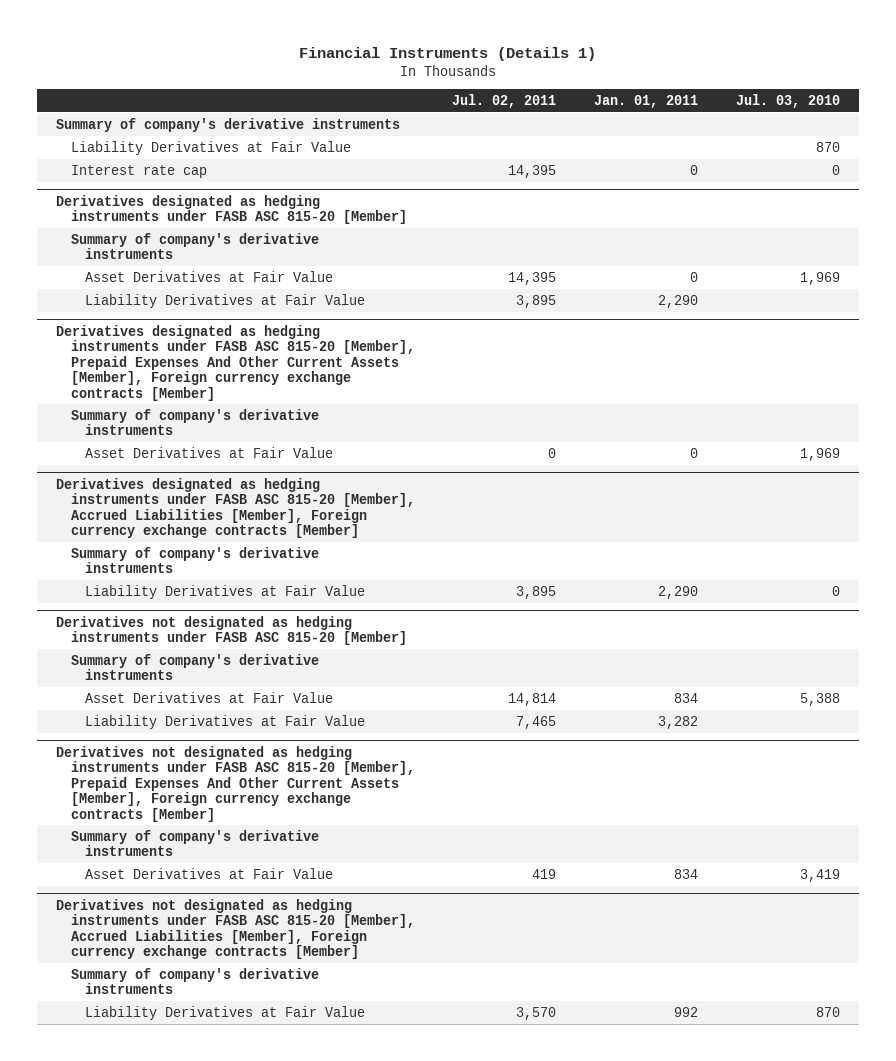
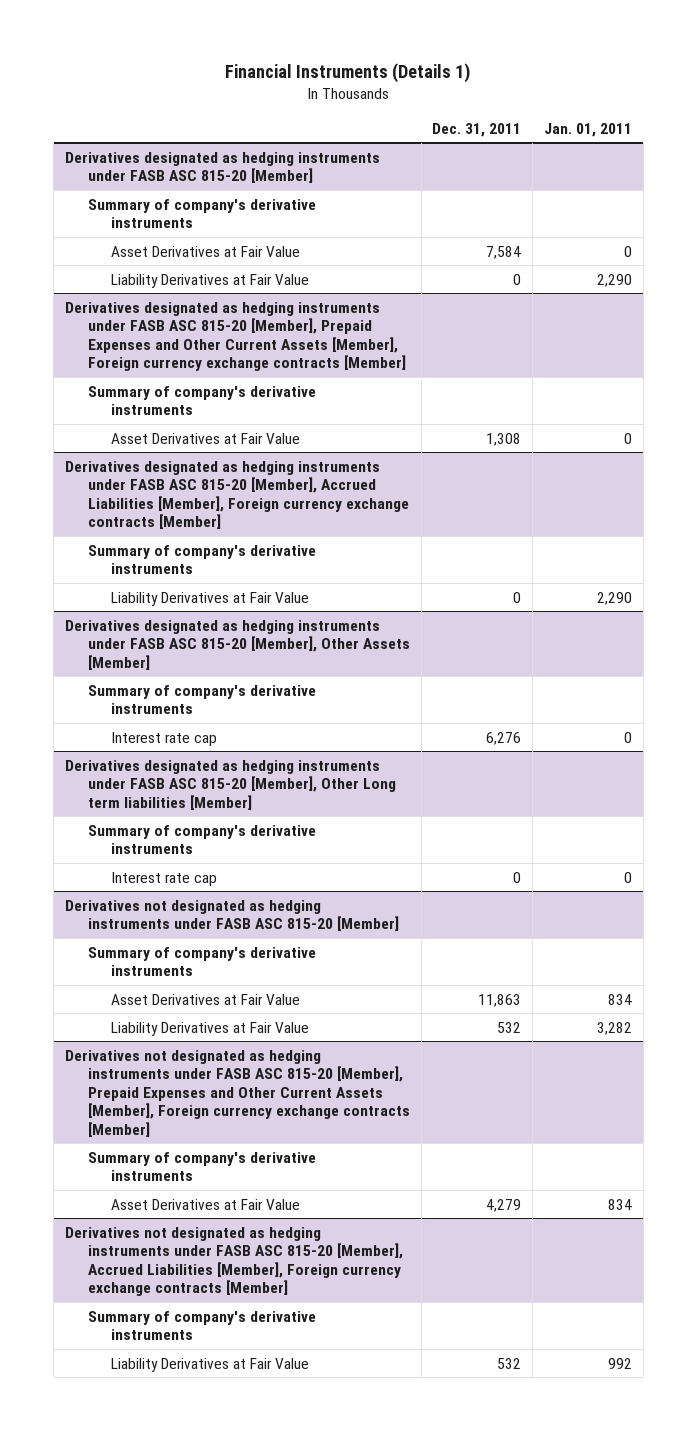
- | Jul. 02, 2011 | Jan. 01, 2011 | Jul. 03, 2010
+ | Dec. 31, 2011 | Jan. 01, 2011
- Summary of company's derivative instruments
- Liability Derivatives at Fair Value | | | 870
- Interest rate cap | 14,395 | 0 | 0
- Derivatives designated as hedging instruments under FASB ASC 815-20 [Member], Prepaid Expenses And Other Current Assets [Member], Foreign currency exchange contracts [Member]
+ Derivatives designated as hedging instruments under FASB ASC 815-20 [Member], Prepaid Expenses and Other Current Assets [Member], Foreign currency exchange contracts [Member]
+ Derivatives designated as hedging instruments under FASB ASC 815-20 [Member], Other Assets [Member]
+ Summary of company's derivative instruments
+ Interest rate cap | 6,276 | 0
+ Derivatives designated as hedging instruments under FASB ASC 815-20 [Member], Other Long term liabilities [Member]
+ Summary of company's derivative instruments
+ Interest rate cap | 0 | 0
- Derivatives not designated as hedging instruments under FASB ASC 815-20 [Member], Prepaid Expenses And Other Current Assets [Member], Foreign currency exchange contracts [Member]
+ Derivatives not designated as hedging instruments under FASB ASC 815-20 [Member], Prepaid Expenses and Other Current Assets [Member], Foreign currency exchange contracts [Member]

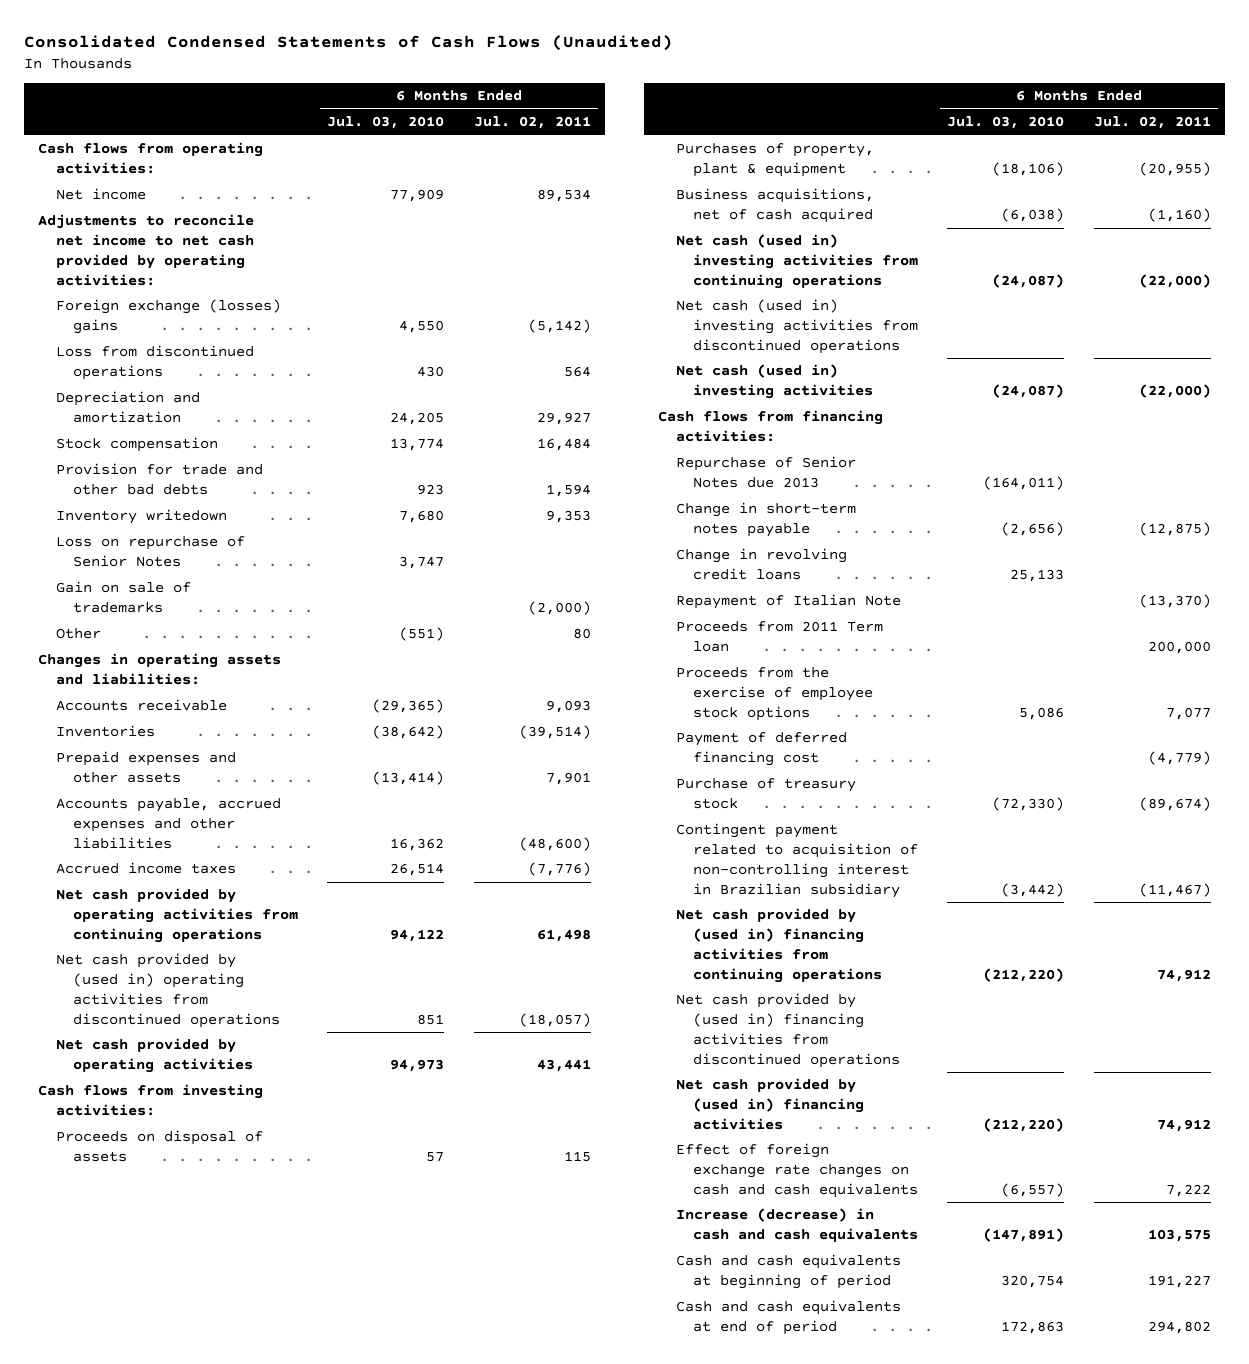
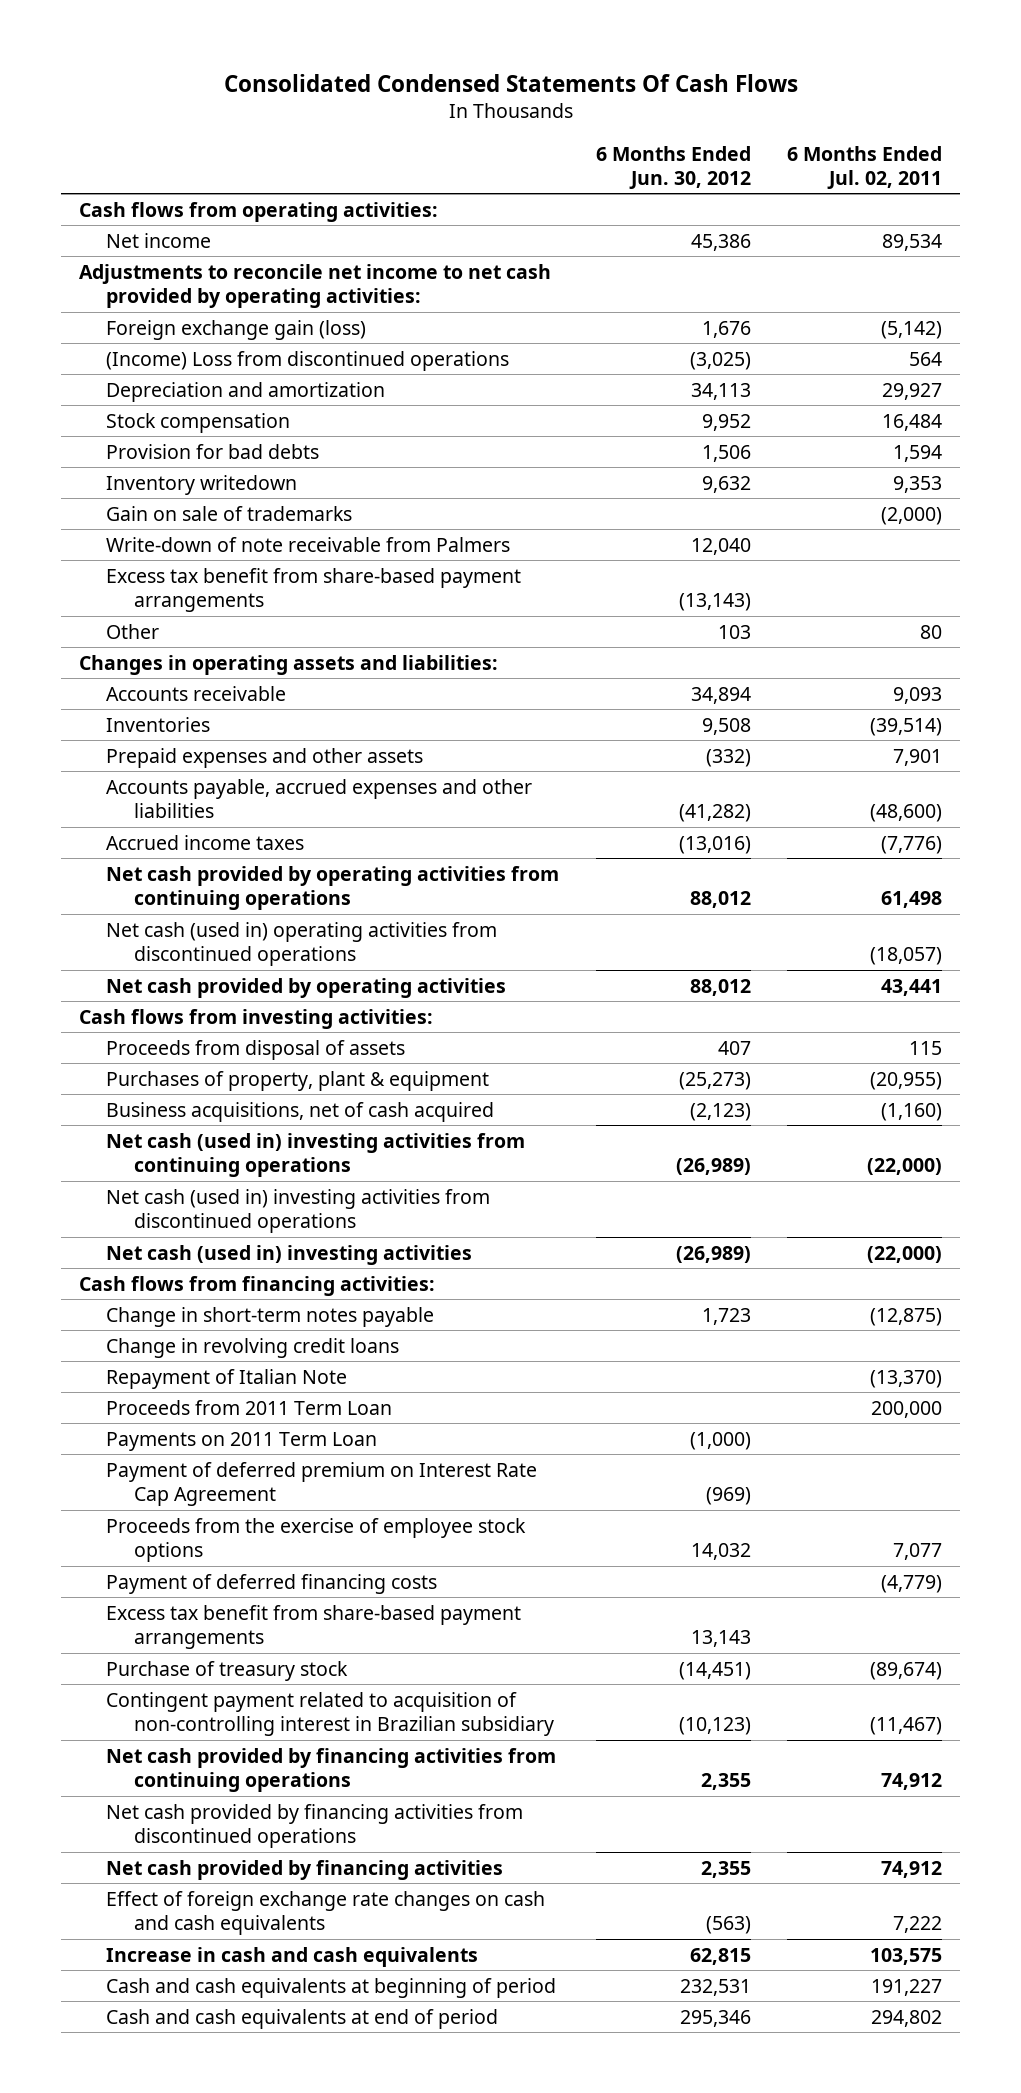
- Consolidated Condensed Statements of Cash Flows (Unaudited)
+ Consolidated Condensed Statements Of Cash Flows
- | 6 Months Ended Jul. 03, 2010 | 6 Months Ended Jul. 02, 2011
+ | 6 Months Ended Jun. 30, 2012 | 6 Months Ended Jul. 02, 2011
- Foreign exchange (losses) gains | 4,550 | (5,142)
- Loss from discontinued operations | 430 | 564
+ Foreign exchange gain (loss) | 1,676 | (5,142)
+ (Income) Loss from discontinued operations | (3,025) | 564
- Provision for trade and other bad debts | 923 | 1,594
+ Provision for bad debts | 1,506 | 1,594
- Loss on repurchase of Senior Notes | 3,747 |
+ Write-down of note receivable from Palmers | 12,040 |
+ Excess tax benefit from share-based payment arrangements | (13,143) |
- Net cash provided by (used in) operating activities from discontinued operations | 851 | (18,057)
+ Net cash (used in) operating activities from discontinued operations | | (18,057)
- Proceeds on disposal of assets | 57 | 115
+ Proceeds from disposal of assets | 407 | 115
- Repurchase of Senior Notes due 2013 | (164,011) |
- Proceeds from 2011 Term loan | | 200,000
+ Proceeds from 2011 Term Loan | | 200,000
+ Payments on 2011 Term Loan | (1,000) |
+ Payment of deferred premium on Interest Rate Cap Agreement | (969) |
- Payment of deferred financing cost | | (4,779)
+ Payment of deferred financing costs | | (4,779)
+ Excess tax benefit from share-based payment arrangements | 13,143 |
- Net cash provided by (used in) financing activities from continuing operations | (212,220) | 74,912
- Net cash provided by (used in) financing activities from discontinued operations
- Net cash provided by (used in) financing activities | (212,220) | 74,912
+ Net cash provided by financing activities from continuing operations | 2,355 | 74,912
+ Net cash provided by financing activities from discontinued operations
+ Net cash provided by financing activities | 2,355 | 74,912
- Increase (decrease) in cash and cash equivalents | (147,891) | 103,575
+ Increase in cash and cash equivalents | 62,815 | 103,575

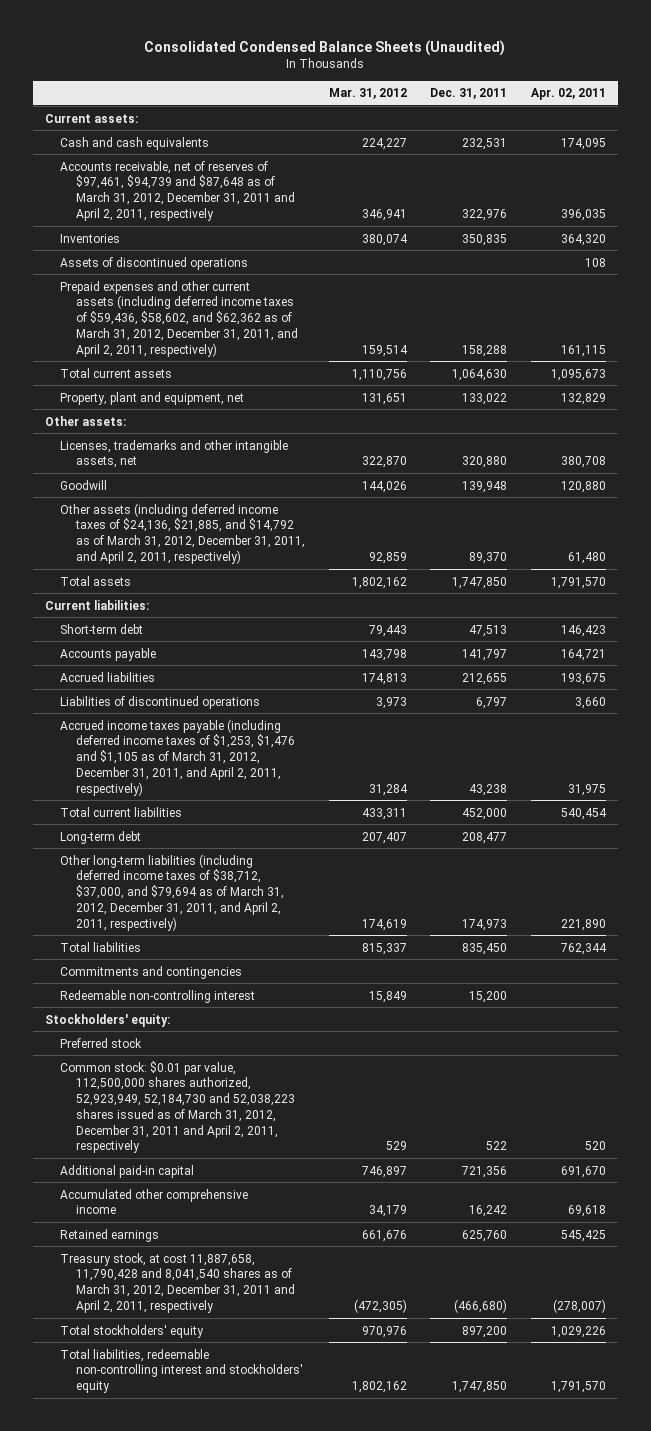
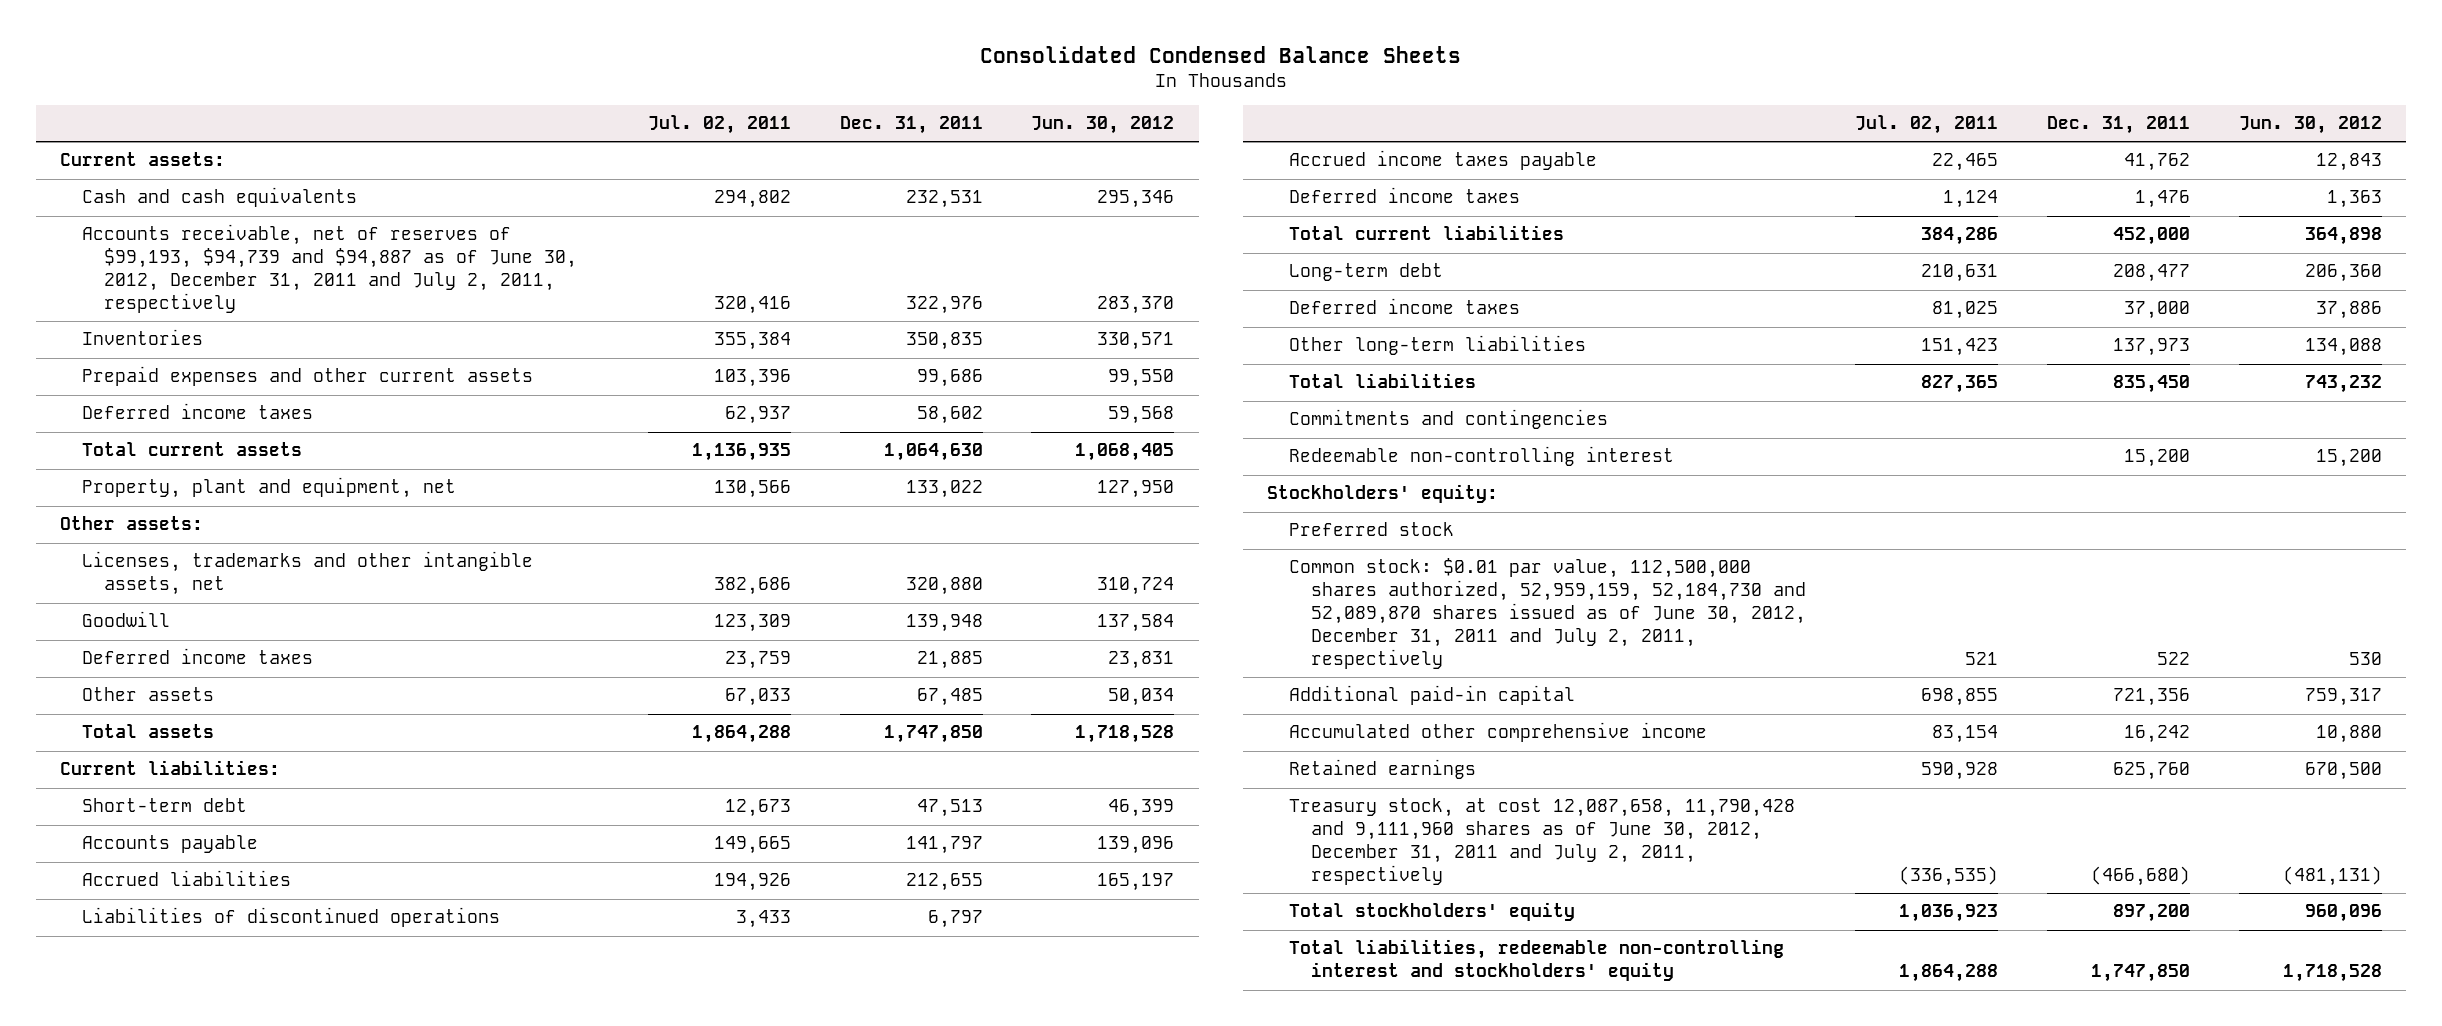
- Consolidated Condensed Balance Sheets (Unaudited)
+ Consolidated Condensed Balance Sheets
- | Mar. 31, 2012 | Dec. 31, 2011 | Apr. 02, 2011
+ | Jul. 02, 2011 | Dec. 31, 2011 | Jun. 30, 2012
- Accounts receivable, net of reserves of $97,461, $94,739 and $87,648 as of March 31, 2012, December 31, 2011 and April 2, 2011, respectively | 346,941 | 322,976 | 396,035
+ Accounts receivable, net of reserves of $99,193, $94,739 and $94,887 as of June 30, 2012, December 31, 2011 and July 2, 2011, respectively | 320,416 | 322,976 | 283,370
- Assets of discontinued operations | | | 108
- Prepaid expenses and other current assets (including deferred income taxes of $59,436, $58,602, and $62,362 as of March 31, 2012, December 31, 2011, and April 2, 2011, respectively) | 159,514 | 158,288 | 161,115
+ Prepaid expenses and other current assets | 103,396 | 99,686 | 99,550
+ Deferred income taxes | 62,937 | 58,602 | 59,568
- Other assets (including deferred income taxes of $24,136, $21,885, and $14,792 as of March 31, 2012, December 31, 2011, and April 2, 2011, respectively) | 92,859 | 89,370 | 61,480
+ Deferred income taxes | 23,759 | 21,885 | 23,831
+ Other assets | 67,033 | 67,485 | 50,034
- Accrued income taxes payable (including deferred income taxes of $1,253, $1,476 and $1,105 as of March 31, 2012, December 31, 2011, and April 2, 2011, respectively) | 31,284 | 43,238 | 31,975
+ Accrued income taxes payable | 22,465 | 41,762 | 12,843
+ Deferred income taxes | 1,124 | 1,476 | 1,363
- Other long-term liabilities (including deferred income taxes of $38,712, $37,000, and $79,694 as of March 31, 2012, December 31, 2011, and April 2, 2011, respectively) | 174,619 | 174,973 | 221,890
+ Deferred income taxes | 81,025 | 37,000 | 37,886
+ Other long-term liabilities | 151,423 | 137,973 | 134,088
- Common stock: $0.01 par value, 112,500,000 shares authorized, 52,923,949, 52,184,730 and 52,038,223 shares issued as of March 31, 2012, December 31, 2011 and April 2, 2011, respectively | 529 | 522 | 520
+ Common stock: $0.01 par value, 112,500,000 shares authorized, 52,959,159, 52,184,730 and 52,089,870 shares issued as of June 30, 2012, December 31, 2011 and July 2, 2011, respectively | 521 | 522 | 530
- Treasury stock, at cost 11,887,658, 11,790,428 and 8,041,540 shares as of March 31, 2012, December 31, 2011 and April 2, 2011, respectively | (472,305) | (466,680) | (278,007)
+ Treasury stock, at cost 12,087,658, 11,790,428 and 9,111,960 shares as of June 30, 2012, December 31, 2011 and July 2, 2011, respectively | (336,535) | (466,680) | (481,131)

